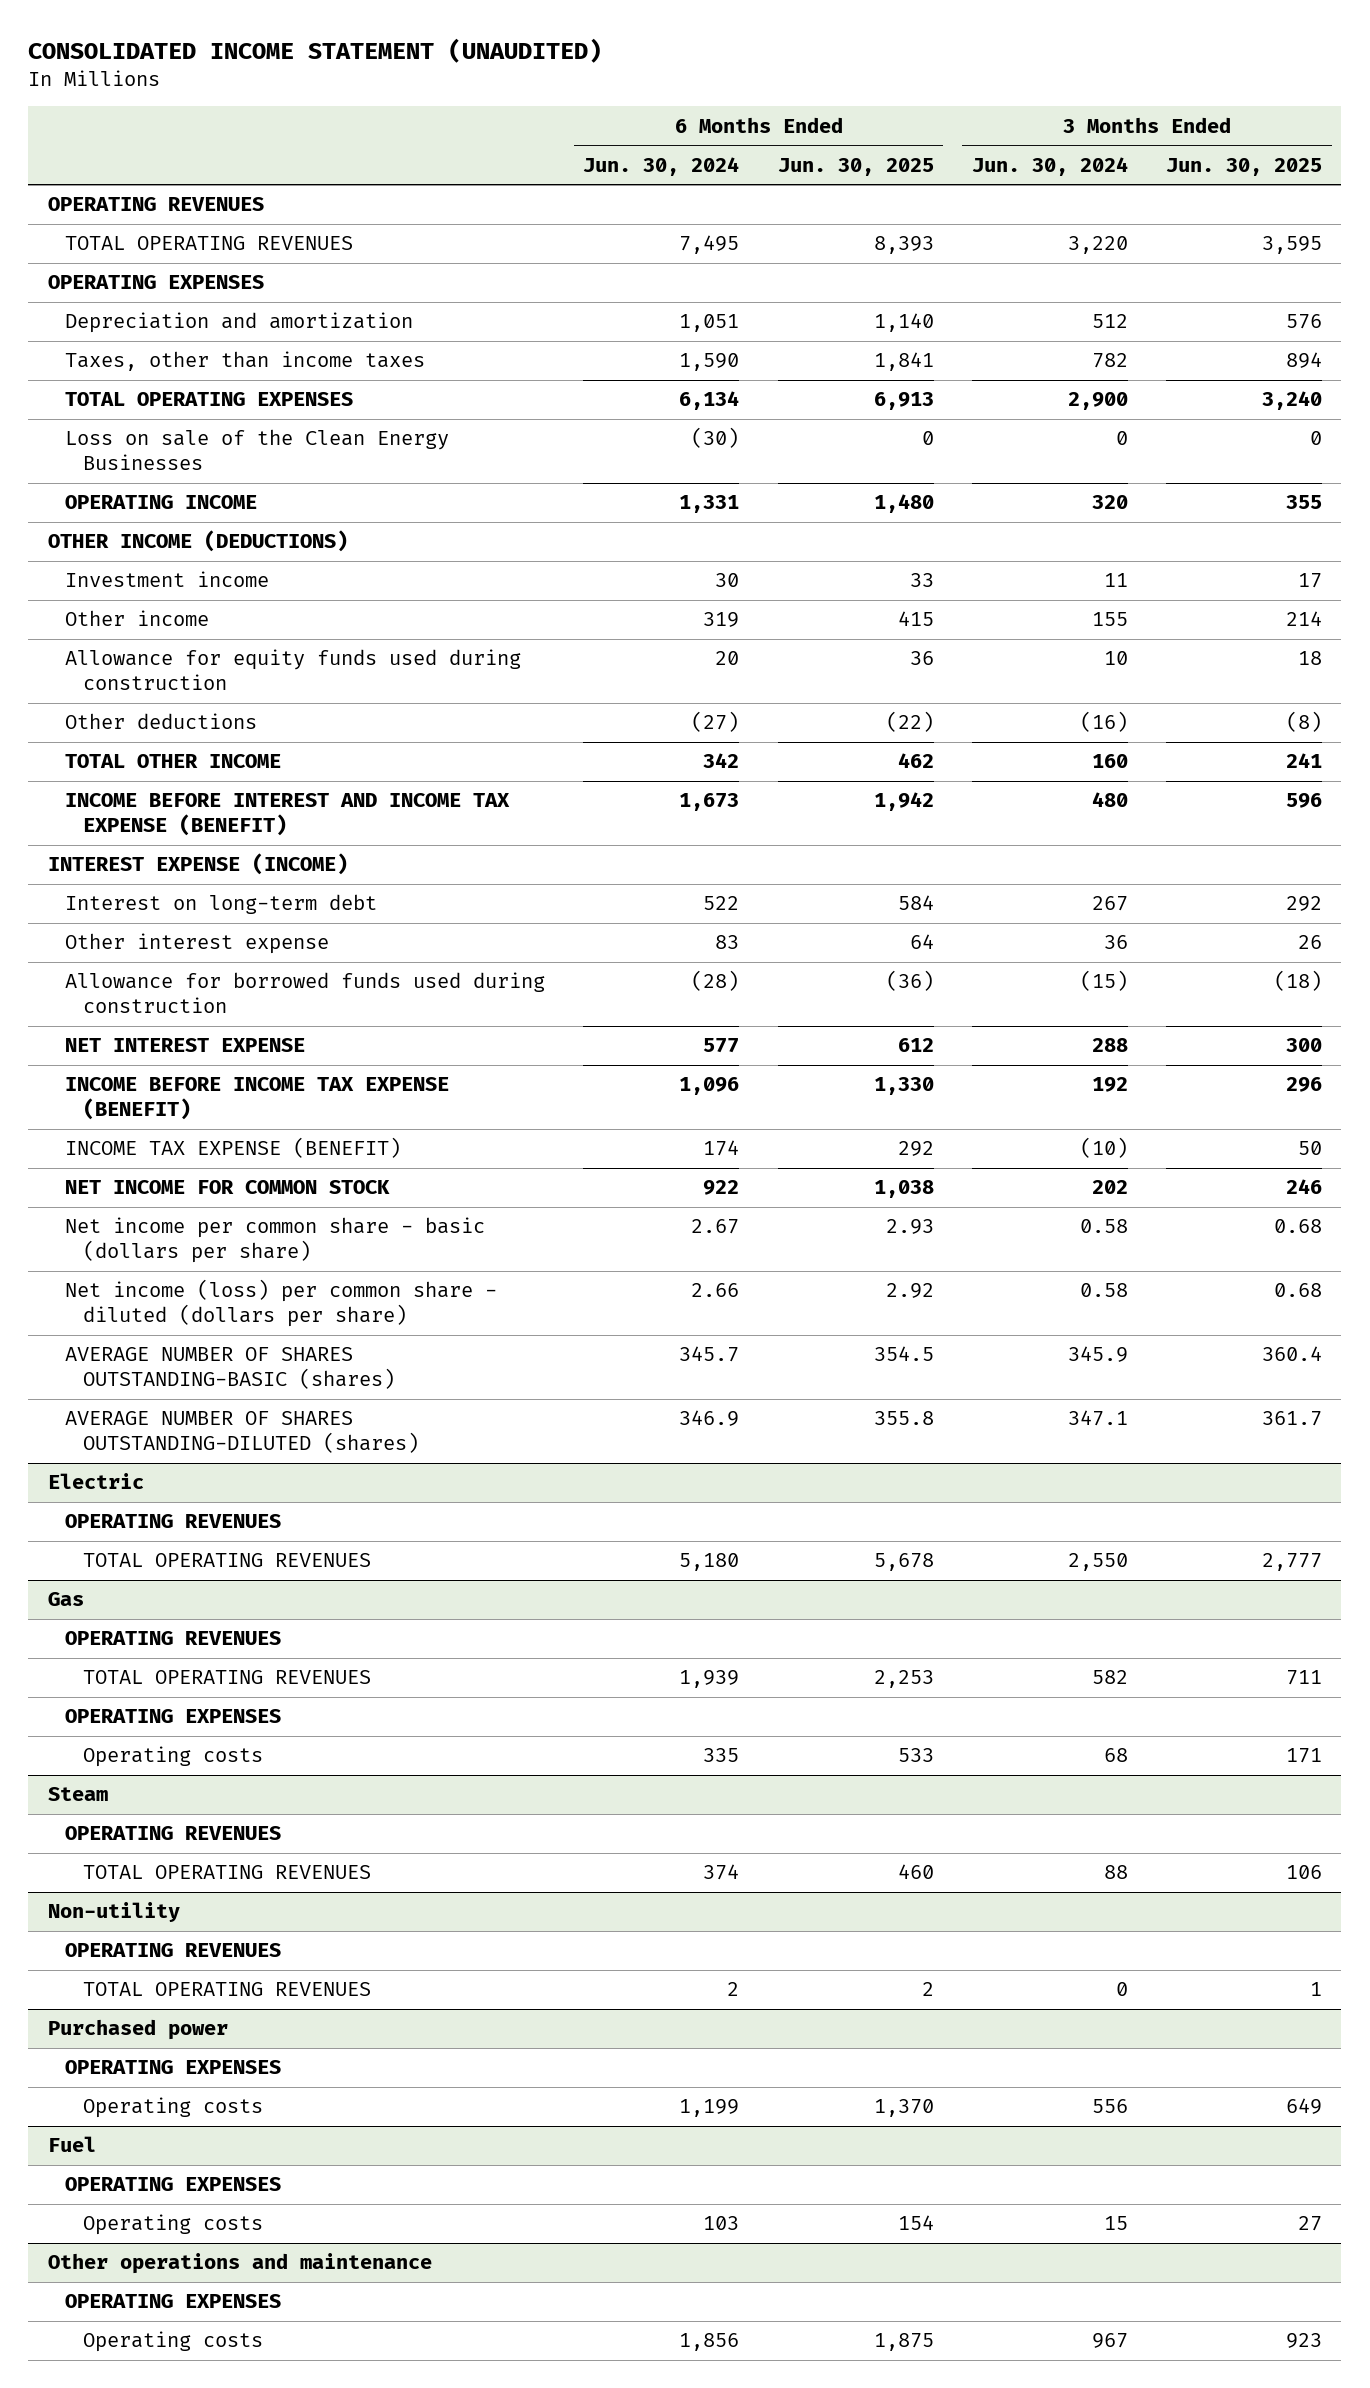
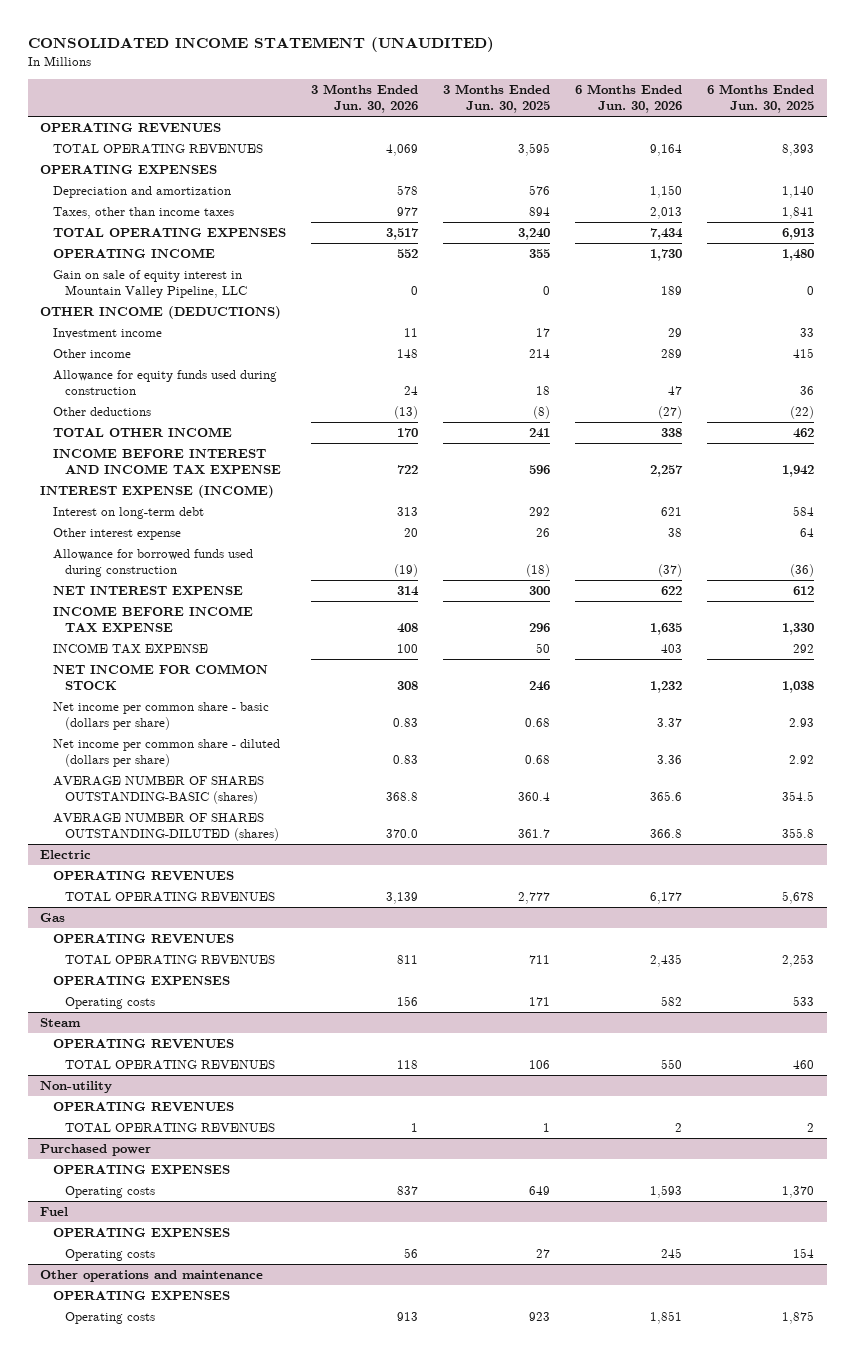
- | 6 Months Ended Jun. 30, 2024 | 6 Months Ended Jun. 30, 2025 | 3 Months Ended Jun. 30, 2024 | 3 Months Ended Jun. 30, 2025
+ | 3 Months Ended Jun. 30, 2026 | 3 Months Ended Jun. 30, 2025 | 6 Months Ended Jun. 30, 2026 | 6 Months Ended Jun. 30, 2025
- Loss on sale of the Clean Energy Businesses | (30) | 0 | 0 | 0
+ Gain on sale of equity interest in Mountain Valley Pipeline, LLC | 0 | 0 | 189 | 0
- INCOME BEFORE INTEREST AND INCOME TAX EXPENSE (BENEFIT) | 1,673 | 1,942 | 480 | 596
+ INCOME BEFORE INTEREST AND INCOME TAX EXPENSE | 722 | 596 | 2,257 | 1,942
- INCOME BEFORE INCOME TAX EXPENSE (BENEFIT) | 1,096 | 1,330 | 192 | 296
- INCOME TAX EXPENSE (BENEFIT) | 174 | 292 | (10) | 50
+ INCOME BEFORE INCOME TAX EXPENSE | 408 | 296 | 1,635 | 1,330
+ INCOME TAX EXPENSE | 100 | 50 | 403 | 292
- Net income (loss) per common share - diluted (dollars per share) | 2.66 | 2.92 | 0.58 | 0.68
+ Net income per common share - diluted (dollars per share) | 0.83 | 0.68 | 3.36 | 2.92

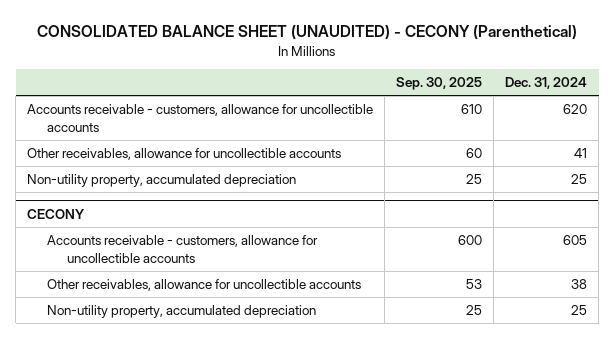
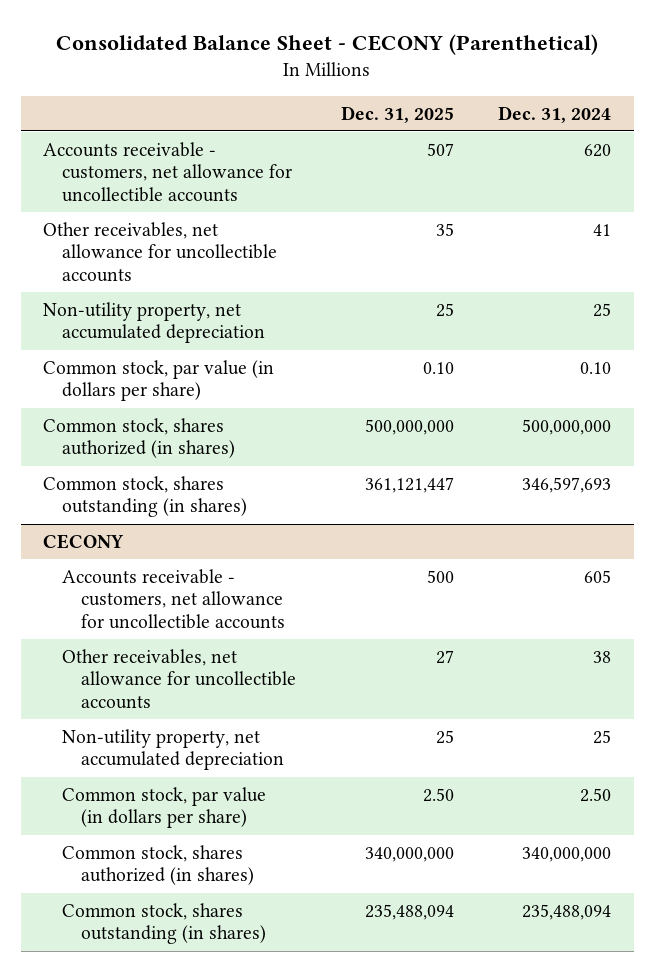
- CONSOLIDATED BALANCE SHEET (UNAUDITED) - CECONY (Parenthetical)
+ Consolidated Balance Sheet - CECONY (Parenthetical)
- | Sep. 30, 2025 | Dec. 31, 2024
+ | Dec. 31, 2025 | Dec. 31, 2024
- Accounts receivable - customers, allowance for uncollectible accounts | 610 | 620
- Other receivables, allowance for uncollectible accounts | 60 | 41
- Non-utility property, accumulated depreciation | 25 | 25
+ Accounts receivable - customers, net allowance for uncollectible accounts | 507 | 620
+ Other receivables, net allowance for uncollectible accounts | 35 | 41
+ Non-utility property, net accumulated depreciation | 25 | 25
+ Common stock, par value (in dollars per share) | 0.10 | 0.10
+ Common stock, shares authorized (in shares) | 500,000,000 | 500,000,000
+ Common stock, shares outstanding (in shares) | 361,121,447 | 346,597,693
@ CECONY
- Accounts receivable - customers, allowance for uncollectible accounts | 600 | 605
- Other receivables, allowance for uncollectible accounts | 53 | 38
- Non-utility property, accumulated depreciation | 25 | 25
+ Accounts receivable - customers, net allowance for uncollectible accounts | 500 | 605
+ Other receivables, net allowance for uncollectible accounts | 27 | 38
+ Non-utility property, net accumulated depreciation | 25 | 25
+ Common stock, par value (in dollars per share) | 2.50 | 2.50
+ Common stock, shares authorized (in shares) | 340,000,000 | 340,000,000
+ Common stock, shares outstanding (in shares) | 235,488,094 | 235,488,094

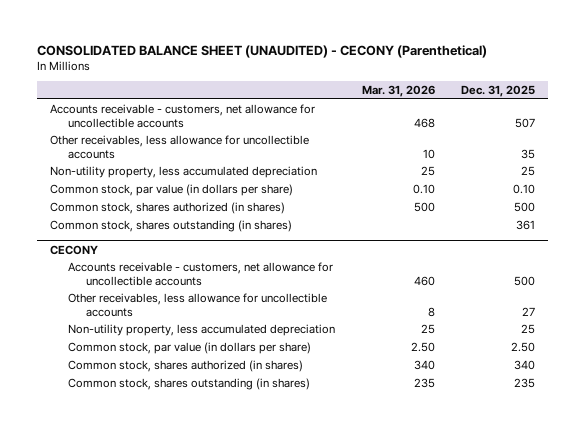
- Consolidated Balance Sheet - CECONY (Parenthetical)
+ CONSOLIDATED BALANCE SHEET (UNAUDITED) - CECONY (Parenthetical)
- | Dec. 31, 2025 | Dec. 31, 2024
+ | Mar. 31, 2026 | Dec. 31, 2025
- Other receivables, net allowance for uncollectible accounts | 35 | 41
- Non-utility property, net accumulated depreciation | 25 | 25
+ Other receivables, less allowance for uncollectible accounts | 10 | 35
+ Non-utility property, less accumulated depreciation | 25 | 25
- Common stock, shares authorized (in shares) | 500,000,000 | 500,000,000
- Common stock, shares outstanding (in shares) | 361,121,447 | 346,597,693
+ Common stock, shares authorized (in shares) | 500 | 500
+ Common stock, shares outstanding (in shares) | | 361
@ CECONY
- Other receivables, net allowance for uncollectible accounts | 27 | 38
- Non-utility property, net accumulated depreciation | 25 | 25
+ Other receivables, less allowance for uncollectible accounts | 8 | 27
+ Non-utility property, less accumulated depreciation | 25 | 25
- Common stock, shares authorized (in shares) | 340,000,000 | 340,000,000
- Common stock, shares outstanding (in shares) | 235,488,094 | 235,488,094
+ Common stock, shares authorized (in shares) | 340 | 340
+ Common stock, shares outstanding (in shares) | 235 | 235

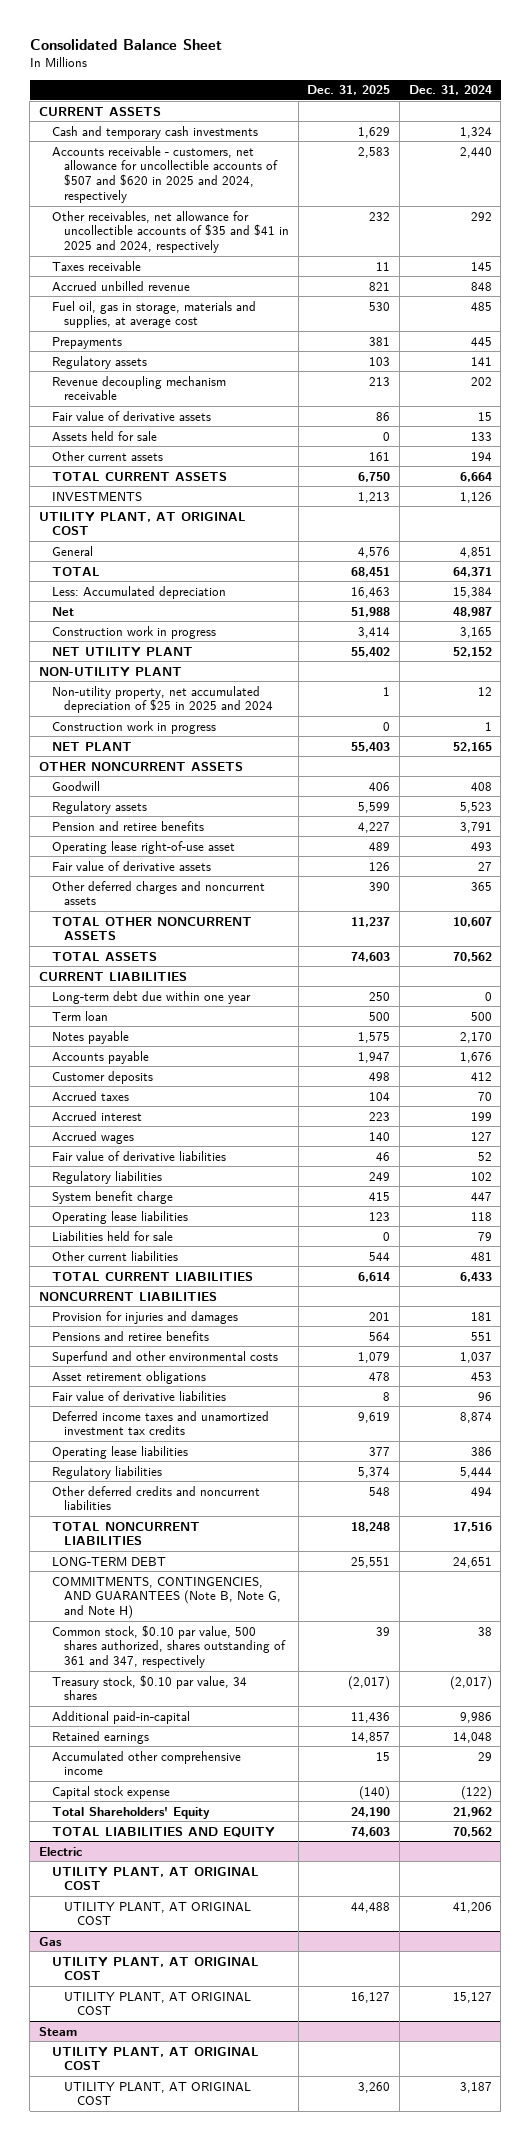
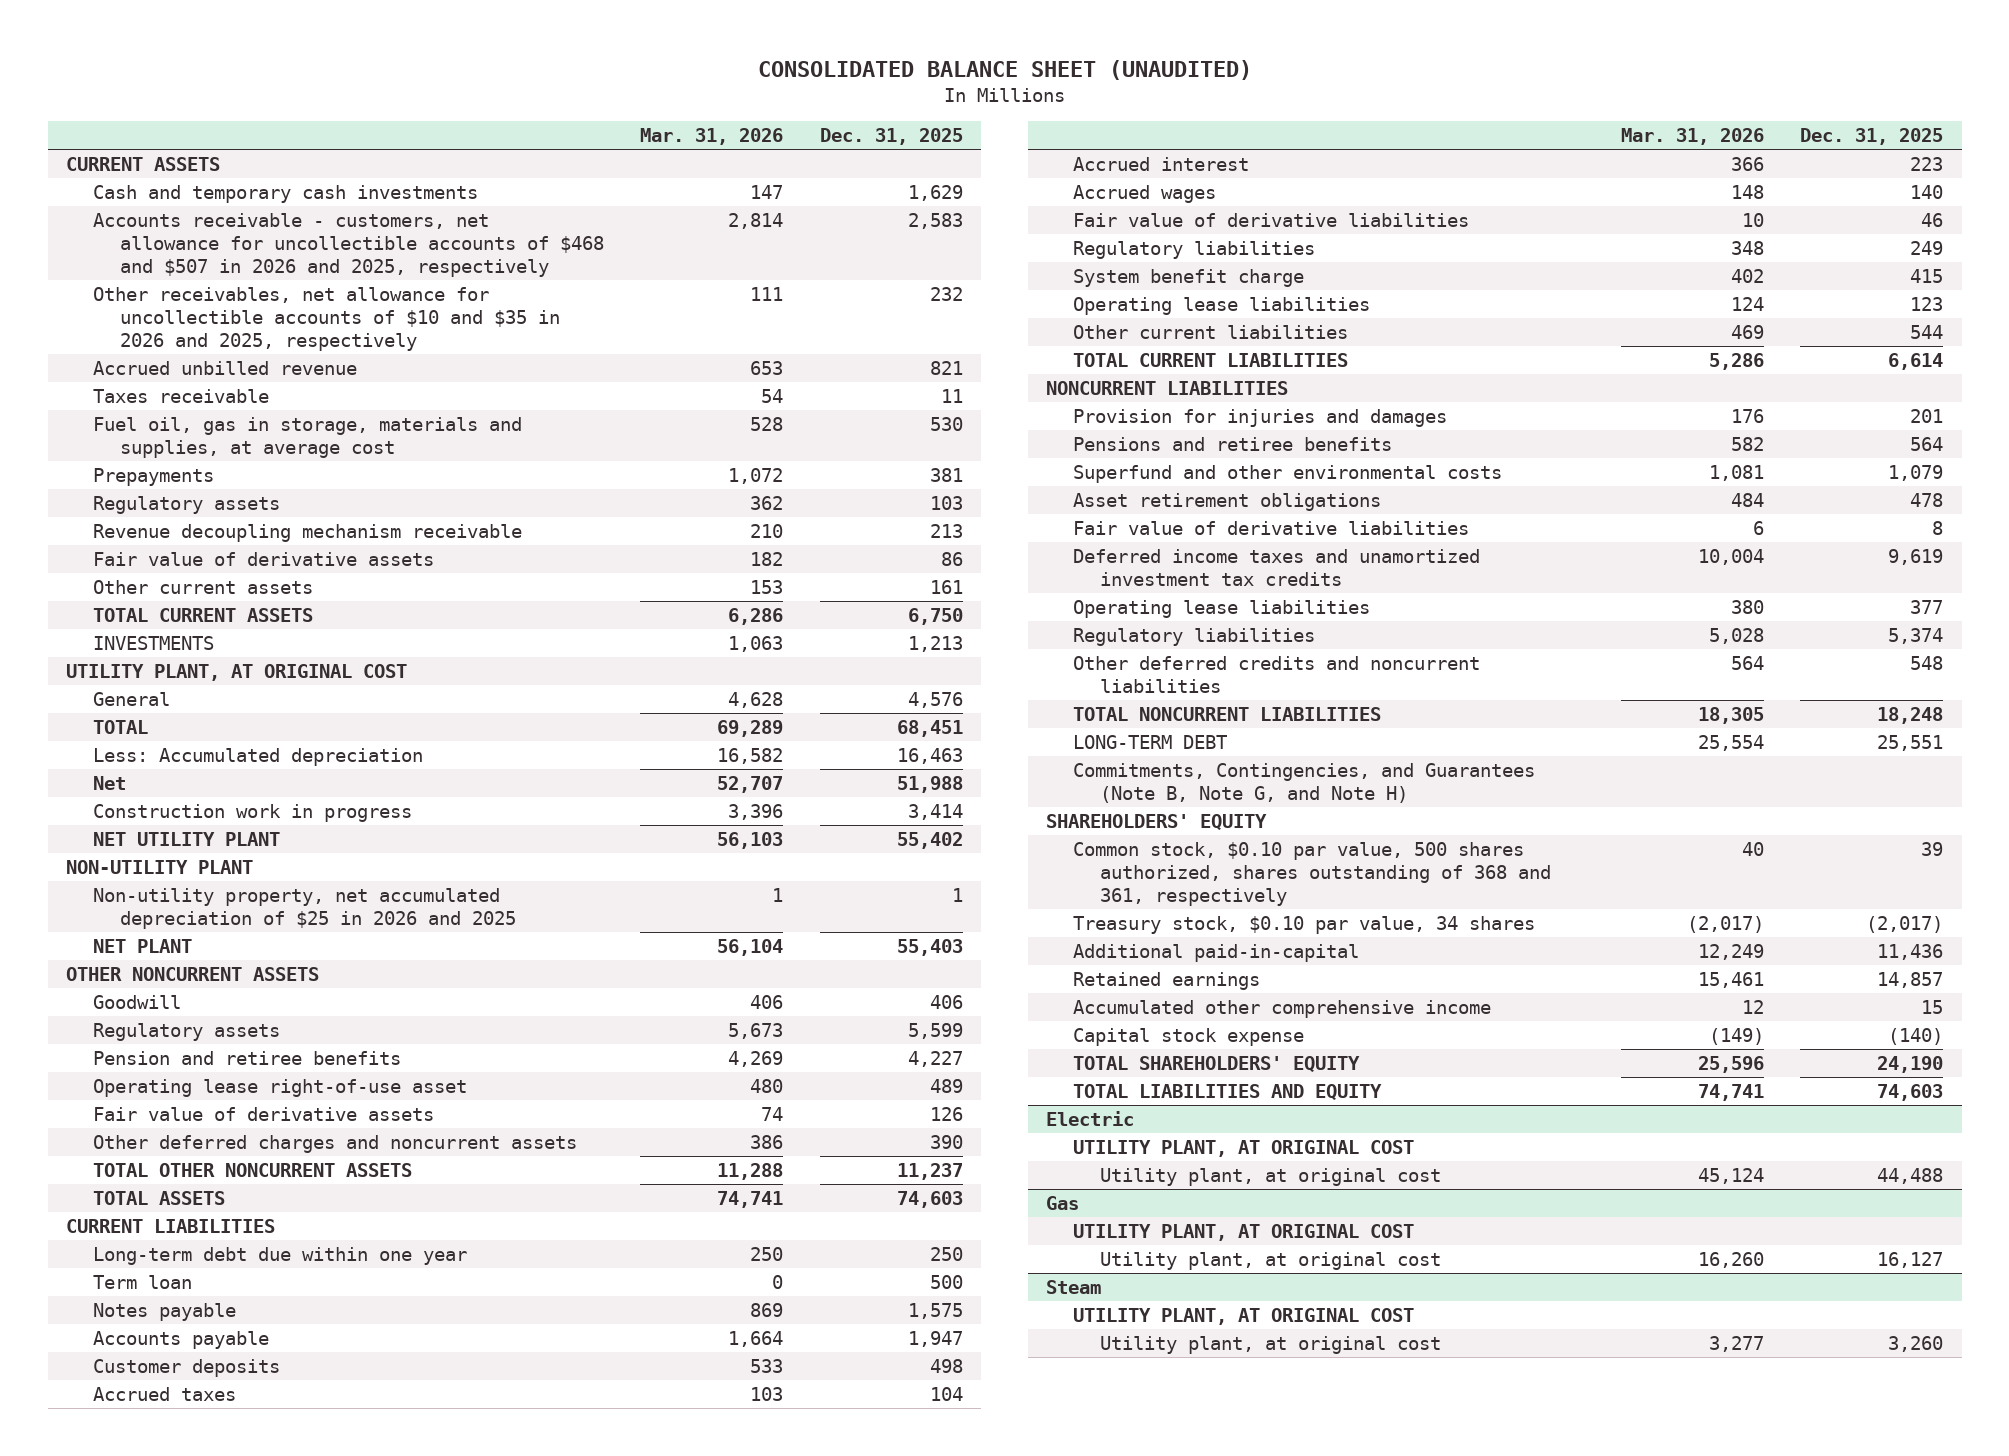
- Consolidated Balance Sheet
+ CONSOLIDATED BALANCE SHEET (UNAUDITED)
- | Dec. 31, 2025 | Dec. 31, 2024
+ | Mar. 31, 2026 | Dec. 31, 2025
- Accounts receivable - customers, net allowance for uncollectible accounts of $507 and $620 in 2025 and 2024, respectively | 2,583 | 2,440
- Other receivables, net allowance for uncollectible accounts of $35 and $41 in 2025 and 2024, respectively | 232 | 292
+ Accounts receivable - customers, net allowance for uncollectible accounts of $468 and $507 in 2026 and 2025, respectively | 2,814 | 2,583
+ Other receivables, net allowance for uncollectible accounts of $10 and $35 in 2026 and 2025, respectively | 111 | 232
moved down: Taxes receivable | 54 | 11
- Assets held for sale | 0 | 133
- Non-utility property, net accumulated depreciation of $25 in 2025 and 2024 | 1 | 12
- Construction work in progress | 0 | 1
+ Non-utility property, net accumulated depreciation of $25 in 2026 and 2025 | 1 | 1
- Liabilities held for sale | 0 | 79
- COMMITMENTS, CONTINGENCIES, AND GUARANTEES (Note B, Note G, and Note H)
- Common stock, $0.10 par value, 500 shares authorized, shares outstanding of 361 and 347, respectively | 39 | 38
+ Commitments, Contingencies, and Guarantees (Note B, Note G, and Note H)
+ SHAREHOLDERS' EQUITY
+ Common stock, $0.10 par value, 500 shares authorized, shares outstanding of 368 and 361, respectively | 40 | 39
- Total Shareholders' Equity | 24,190 | 21,962
+ TOTAL SHAREHOLDERS' EQUITY | 25,596 | 24,190
@ Electric
- UTILITY PLANT, AT ORIGINAL COST | 44,488 | 41,206
+ Utility plant, at original cost | 45,124 | 44,488
@ Gas
- UTILITY PLANT, AT ORIGINAL COST | 16,127 | 15,127
+ Utility plant, at original cost | 16,260 | 16,127
@ Steam
- UTILITY PLANT, AT ORIGINAL COST | 3,260 | 3,187
+ Utility plant, at original cost | 3,277 | 3,260

